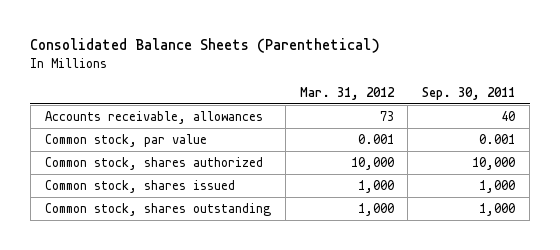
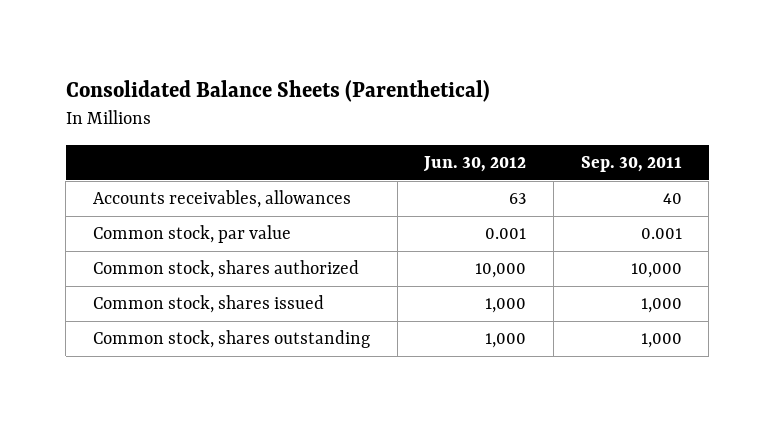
- | Mar. 31, 2012 | Sep. 30, 2011
+ | Jun. 30, 2012 | Sep. 30, 2011
- Accounts receivable, allowances | 73 | 40
+ Accounts receivables, allowances | 63 | 40

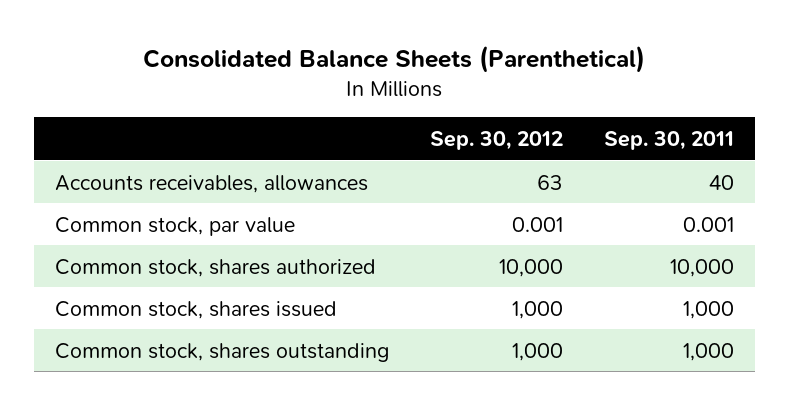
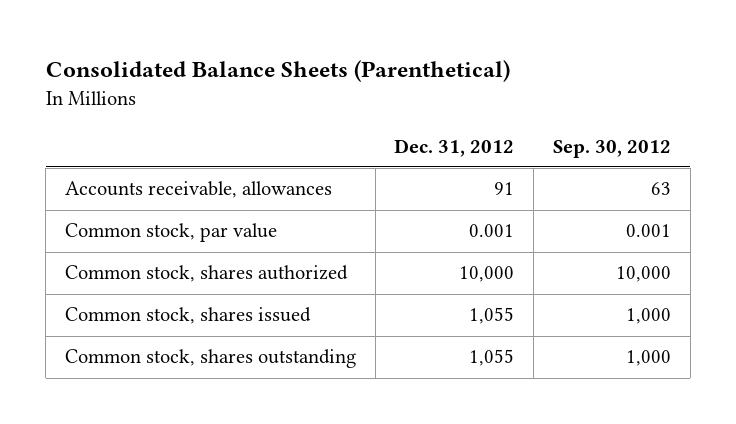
- | Sep. 30, 2012 | Sep. 30, 2011
+ | Dec. 31, 2012 | Sep. 30, 2012
- Accounts receivables, allowances | 63 | 40
+ Accounts receivable, allowances | 91 | 63

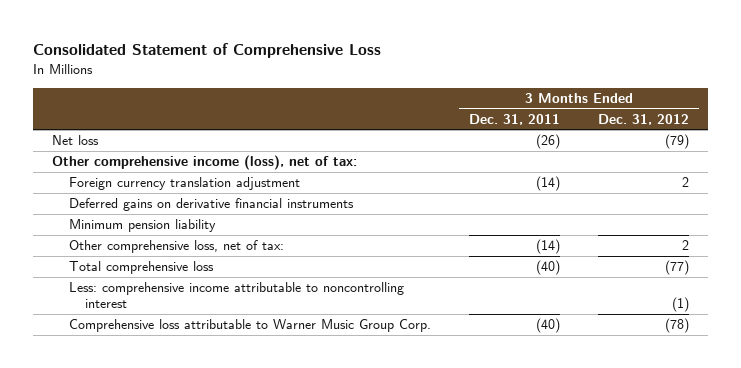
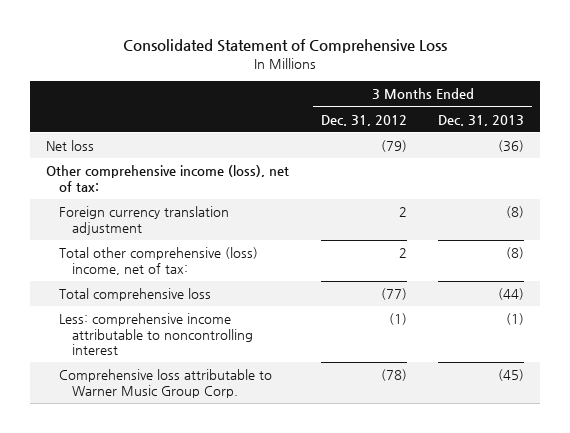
- | 3 Months Ended Dec. 31, 2011 | 3 Months Ended Dec. 31, 2012
+ | 3 Months Ended Dec. 31, 2012 | 3 Months Ended Dec. 31, 2013
- Deferred gains on derivative financial instruments
- Minimum pension liability
- Other comprehensive loss, net of tax: | (14) | 2
+ Total other comprehensive (loss) income, net of tax: | 2 | (8)

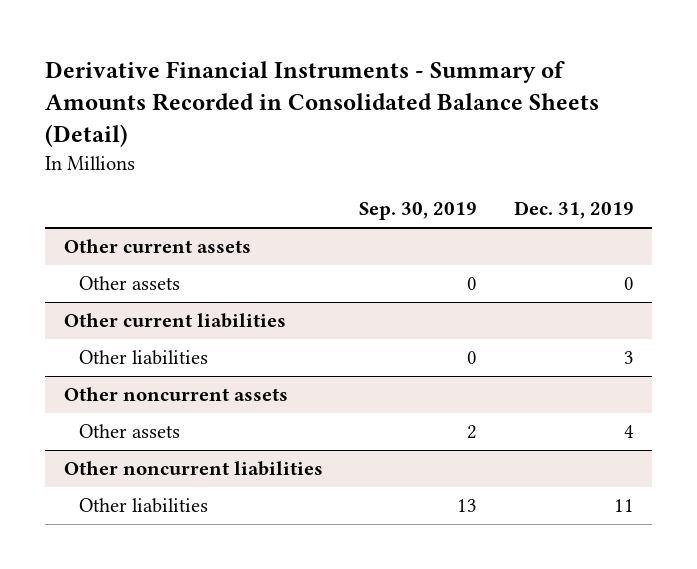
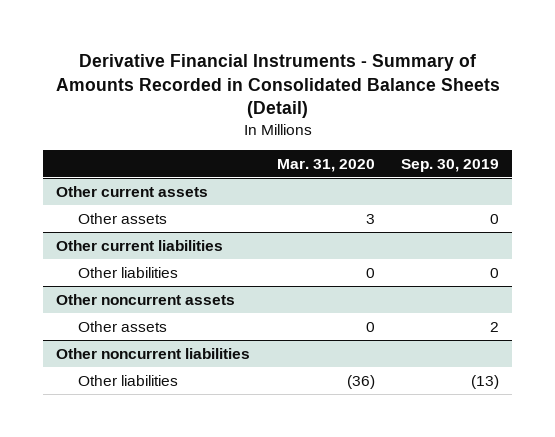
- | Sep. 30, 2019 | Dec. 31, 2019
+ | Mar. 31, 2020 | Sep. 30, 2019
@ Other noncurrent liabilities
- Other liabilities | 13 | 11
+ Other liabilities | (36) | (13)

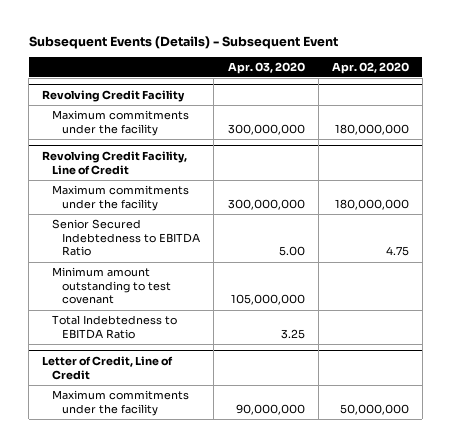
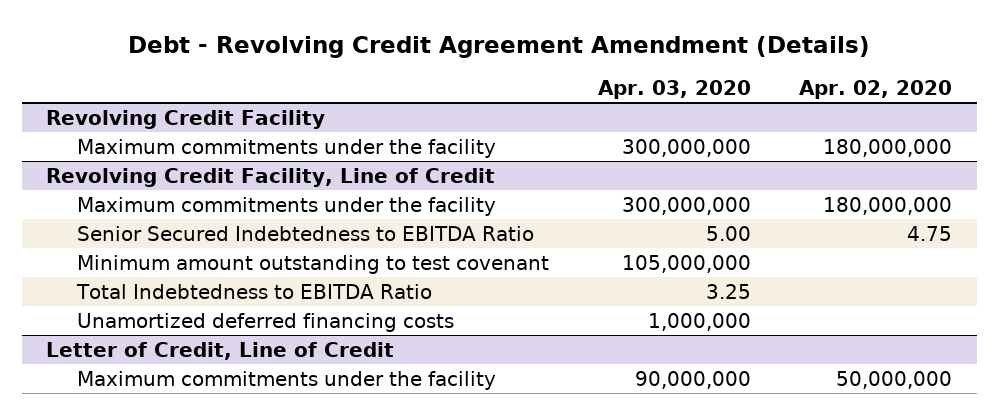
- Subsequent Events (Details) - Subsequent Event
+ Debt - Revolving Credit Agreement Amendment (Details)
@ Revolving Credit Facility, Line of Credit
+ Unamortized deferred financing costs | 1,000,000 |

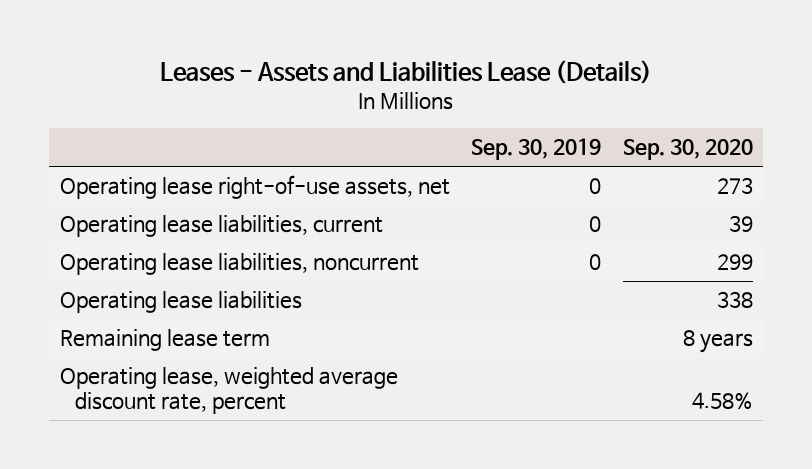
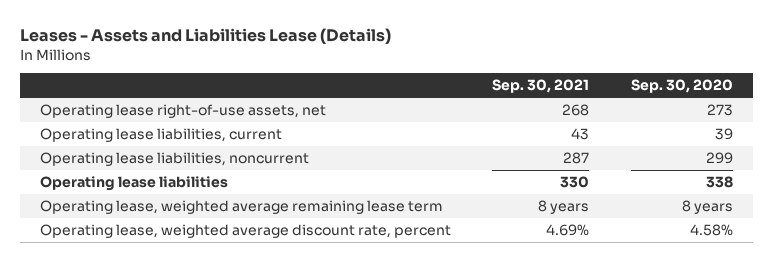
- | Sep. 30, 2019 | Sep. 30, 2020
+ | Sep. 30, 2021 | Sep. 30, 2020
- Remaining lease term | | 8 years
+ Operating lease, weighted average remaining lease term | 8 years | 8 years

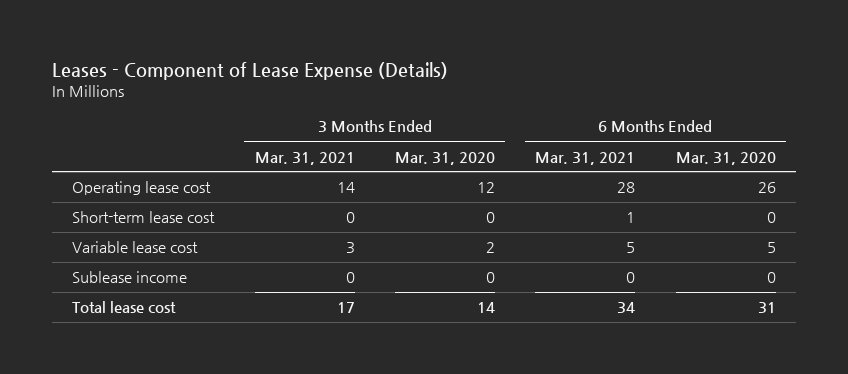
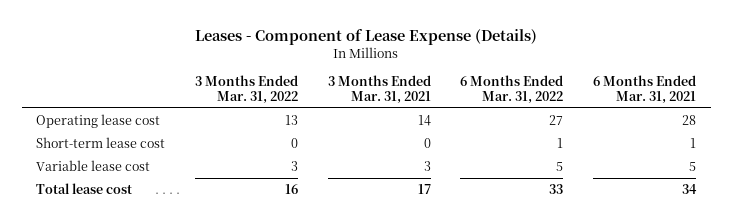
- | 3 Months Ended Mar. 31, 2021 | 3 Months Ended Mar. 31, 2020 | 6 Months Ended Mar. 31, 2021 | 6 Months Ended Mar. 31, 2020
+ | 3 Months Ended Mar. 31, 2022 | 3 Months Ended Mar. 31, 2021 | 6 Months Ended Mar. 31, 2022 | 6 Months Ended Mar. 31, 2021
- Sublease income | 0 | 0 | 0 | 0

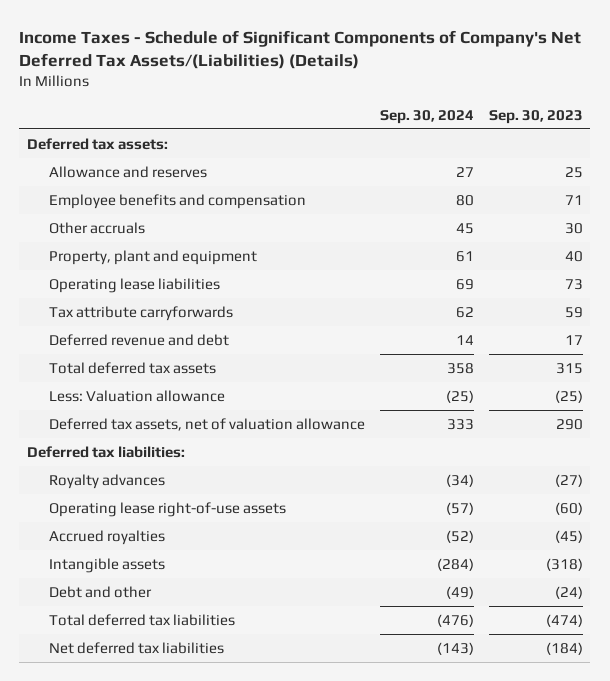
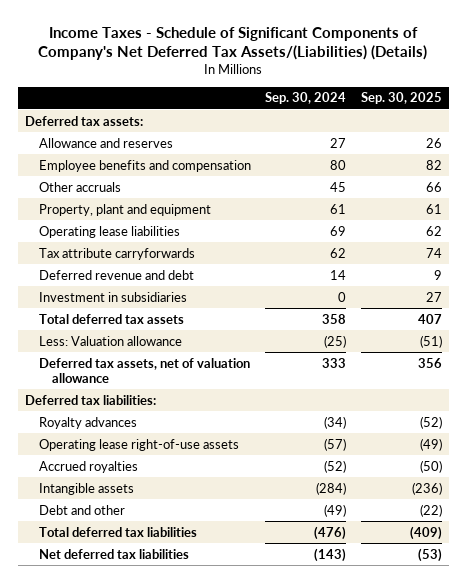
- | Sep. 30, 2024 | Sep. 30, 2023
+ | Sep. 30, 2024 | Sep. 30, 2025
+ Investment in subsidiaries | 0 | 27

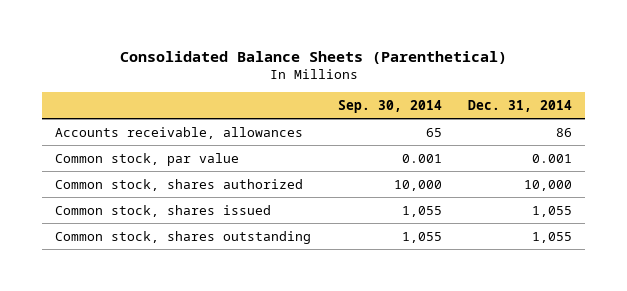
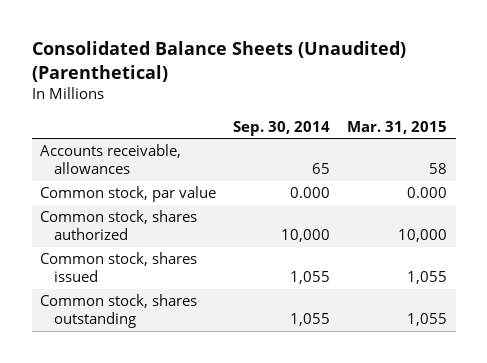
- Consolidated Balance Sheets (Parenthetical)
+ Consolidated Balance Sheets (Unaudited) (Parenthetical)
- | Sep. 30, 2014 | Dec. 31, 2014
+ | Sep. 30, 2014 | Mar. 31, 2015
- Common stock, par value | 0.001 | 0.001
+ Common stock, par value | 0.000 | 0.000

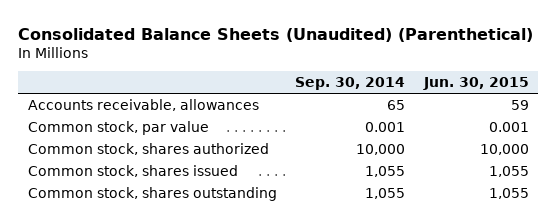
- | Sep. 30, 2014 | Mar. 31, 2015
+ | Sep. 30, 2014 | Jun. 30, 2015
- Common stock, par value | 0.000 | 0.000
+ Common stock, par value | 0.001 | 0.001

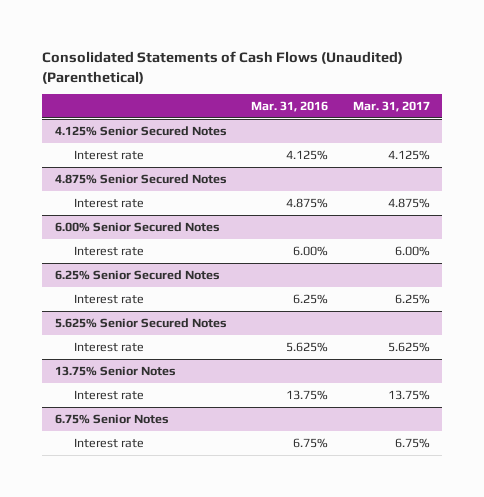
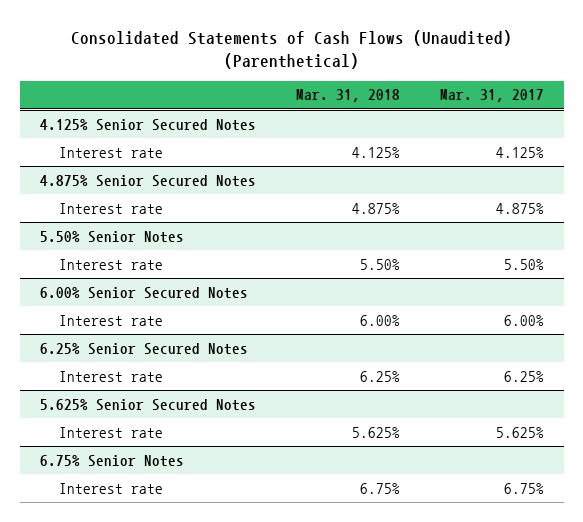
- | Mar. 31, 2016 | Mar. 31, 2017
+ | Mar. 31, 2018 | Mar. 31, 2017
+ 5.50% Senior Notes
+ Interest rate | 5.50% | 5.50%
- 13.75% Senior Notes
- Interest rate | 13.75% | 13.75%

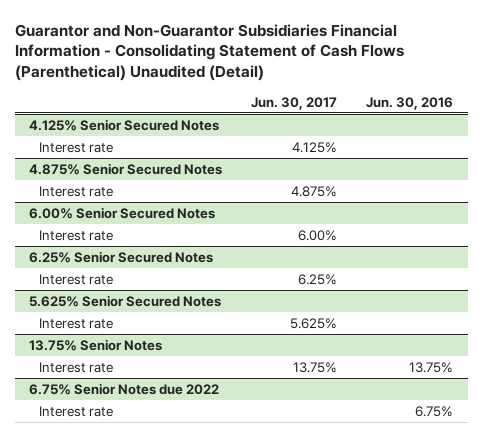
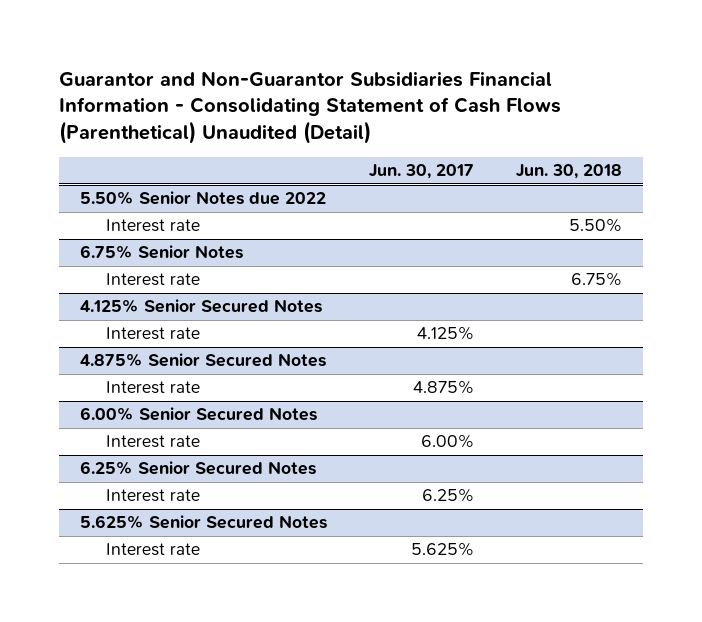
- | Jun. 30, 2017 | Jun. 30, 2016
+ | Jun. 30, 2017 | Jun. 30, 2018
+ 5.50% Senior Notes due 2022
+ Interest rate | | 5.50%
+ 6.75% Senior Notes
+ Interest rate | | 6.75%
- 13.75% Senior Notes
- Interest rate | 13.75% | 13.75%
- 6.75% Senior Notes due 2022
- Interest rate | | 6.75%

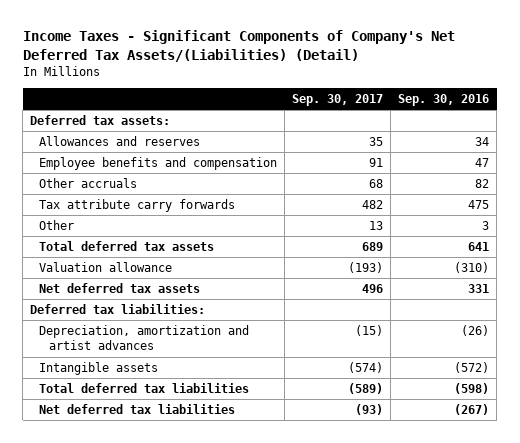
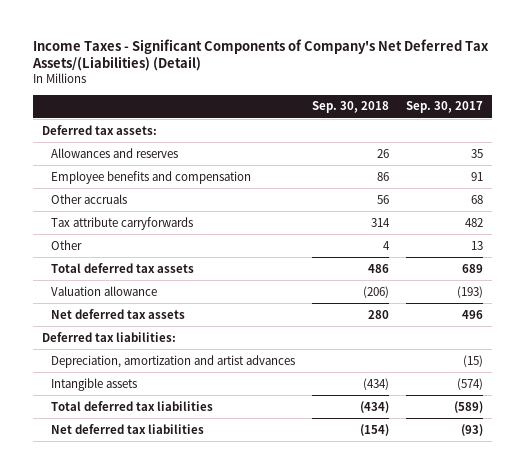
- | Sep. 30, 2017 | Sep. 30, 2016
+ | Sep. 30, 2018 | Sep. 30, 2017
- Tax attribute carry forwards | 482 | 475
+ Tax attribute carryforwards | 314 | 482

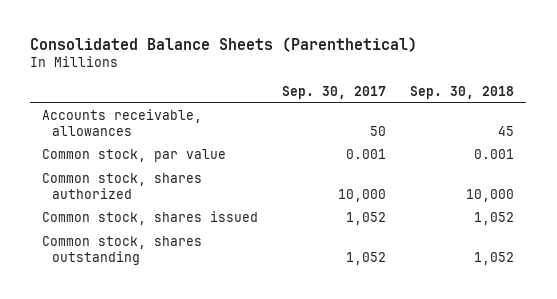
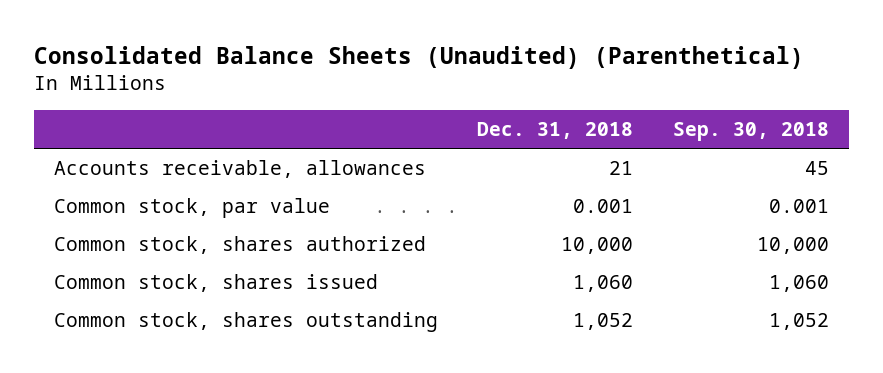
- Consolidated Balance Sheets (Parenthetical)
+ Consolidated Balance Sheets (Unaudited) (Parenthetical)
- | Sep. 30, 2017 | Sep. 30, 2018
+ | Dec. 31, 2018 | Sep. 30, 2018
- Common stock, shares issued | 1,052 | 1,052
+ Common stock, shares issued | 1,060 | 1,060

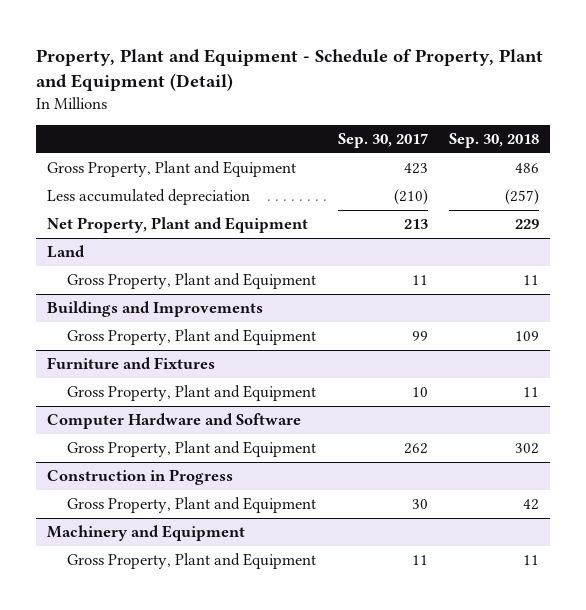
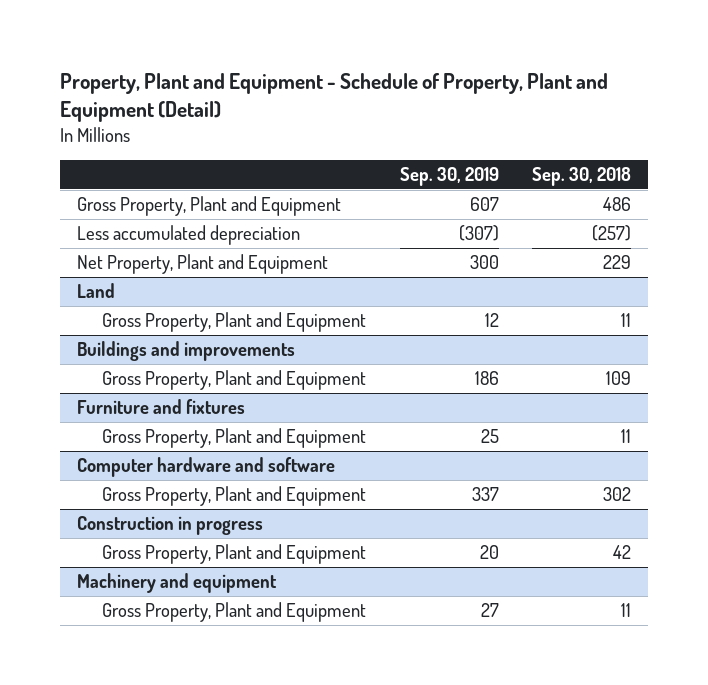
- | Sep. 30, 2017 | Sep. 30, 2018
+ | Sep. 30, 2019 | Sep. 30, 2018
- Buildings and Improvements
+ Buildings and improvements
- Furniture and Fixtures
+ Furniture and fixtures
- Computer Hardware and Software
+ Computer hardware and software
- Construction in Progress
+ Construction in progress
- Machinery and Equipment
+ Machinery and equipment

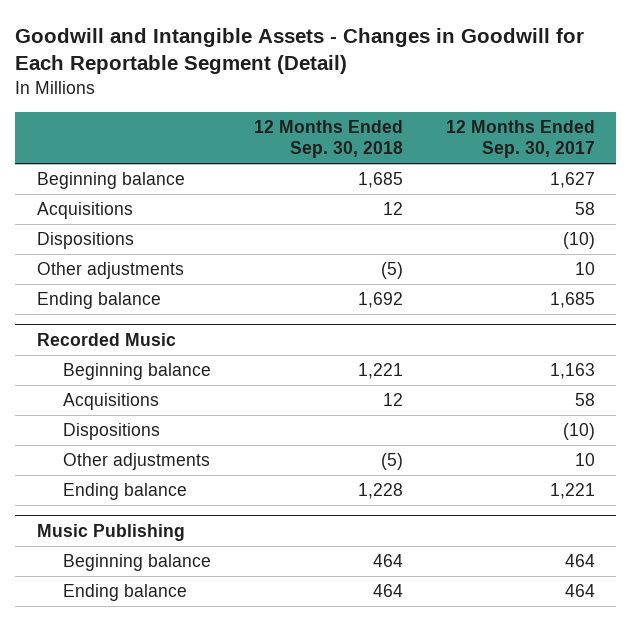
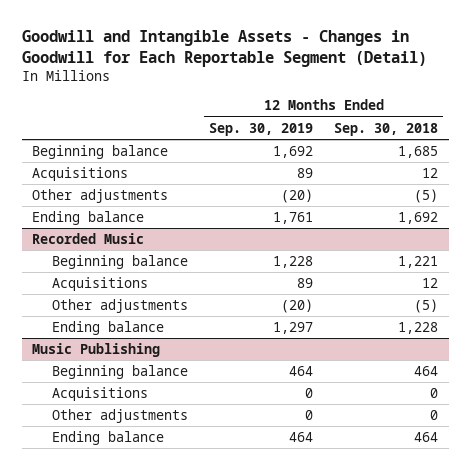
- | 12 Months Ended Sep. 30, 2018 | 12 Months Ended Sep. 30, 2017
+ | 12 Months Ended Sep. 30, 2019 | 12 Months Ended Sep. 30, 2018
- Dispositions | | (10)
@ Recorded Music
- Dispositions | | (10)
@ Music Publishing
+ Acquisitions | 0 | 0
+ Other adjustments | 0 | 0

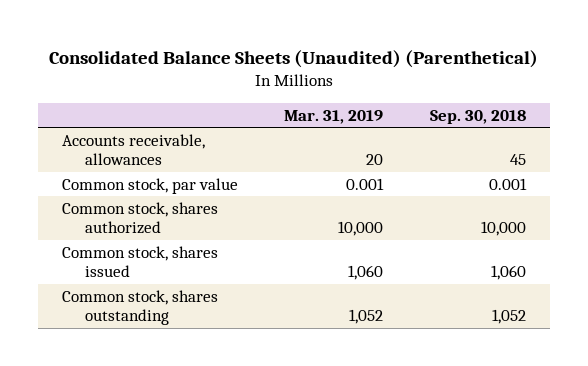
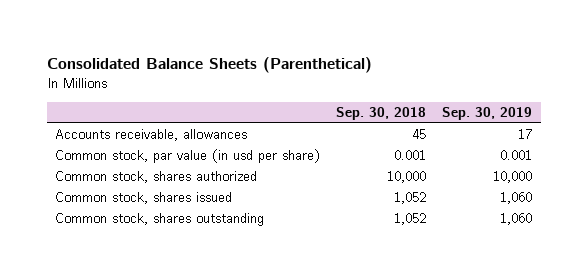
- Consolidated Balance Sheets (Unaudited) (Parenthetical)
+ Consolidated Balance Sheets (Parenthetical)
- | Mar. 31, 2019 | Sep. 30, 2018
+ | Sep. 30, 2018 | Sep. 30, 2019
- Common stock, par value | 0.001 | 0.001
+ Common stock, par value (in usd per share) | 0.001 | 0.001
- Common stock, shares issued | 1,060 | 1,060
+ Common stock, shares issued | 1,052 | 1,060

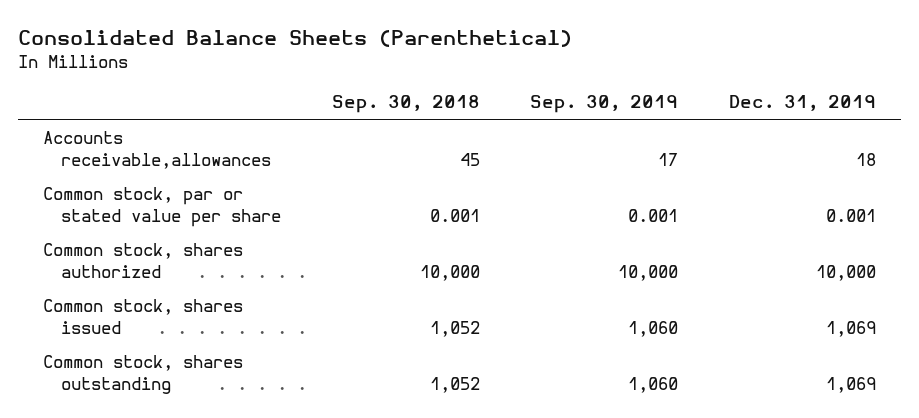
- | Sep. 30, 2018 | Sep. 30, 2019
+ | Sep. 30, 2018 | Sep. 30, 2019 | Dec. 31, 2019
- Accounts receivable, allowances | 45 | 17
- Common stock, par value (in usd per share) | 0.001 | 0.001
+ Accounts receivable,allowances | 45 | 17 | 18
+ Common stock, par or stated value per share | 0.001 | 0.001 | 0.001

